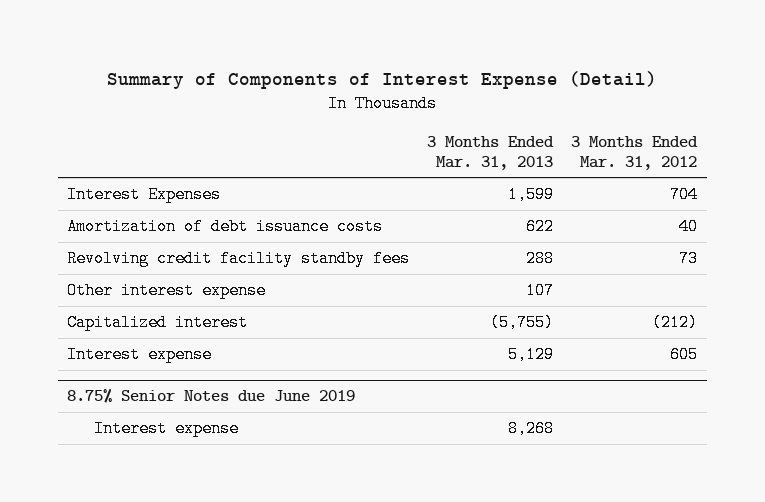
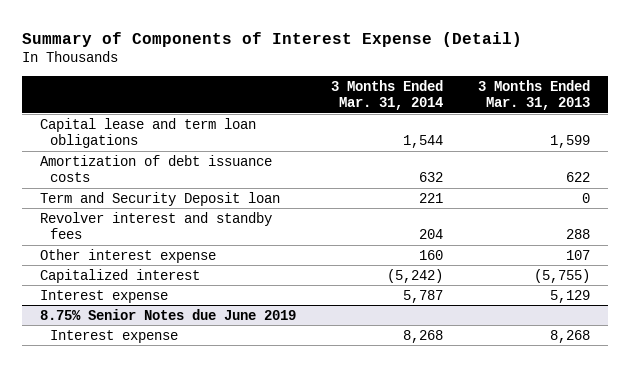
- | 3 Months Ended Mar. 31, 2013 | 3 Months Ended Mar. 31, 2012
+ | 3 Months Ended Mar. 31, 2014 | 3 Months Ended Mar. 31, 2013
- Interest Expenses | 1,599 | 704
+ Capital lease and term loan obligations | 1,544 | 1,599
- Revolving credit facility standby fees | 288 | 73
+ Term and Security Deposit loan | 221 | 0
+ Revolver interest and standby fees | 204 | 288

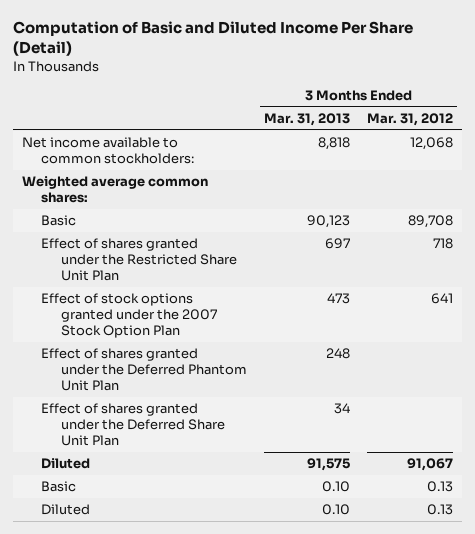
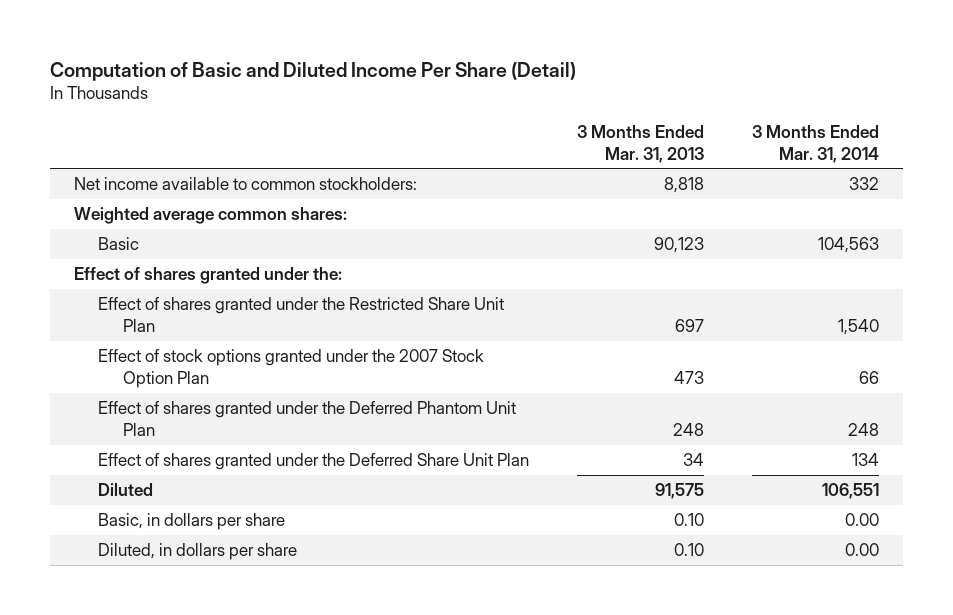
- | 3 Months Ended Mar. 31, 2013 | 3 Months Ended Mar. 31, 2012
+ | 3 Months Ended Mar. 31, 2013 | 3 Months Ended Mar. 31, 2014
+ Effect of shares granted under the:
- Basic | 0.10 | 0.13
- Diluted | 0.10 | 0.13
+ Basic, in dollars per share | 0.10 | 0.00
+ Diluted, in dollars per share | 0.10 | 0.00

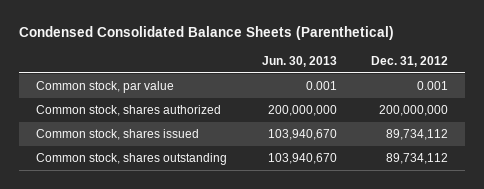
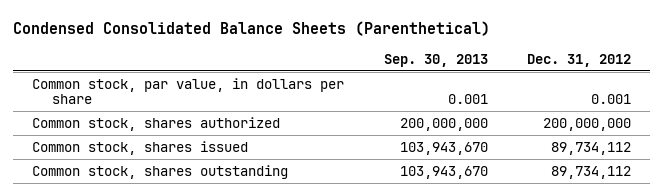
- | Jun. 30, 2013 | Dec. 31, 2012
+ | Sep. 30, 2013 | Dec. 31, 2012
- Common stock, par value | 0.001 | 0.001
+ Common stock, par value, in dollars per share | 0.001 | 0.001

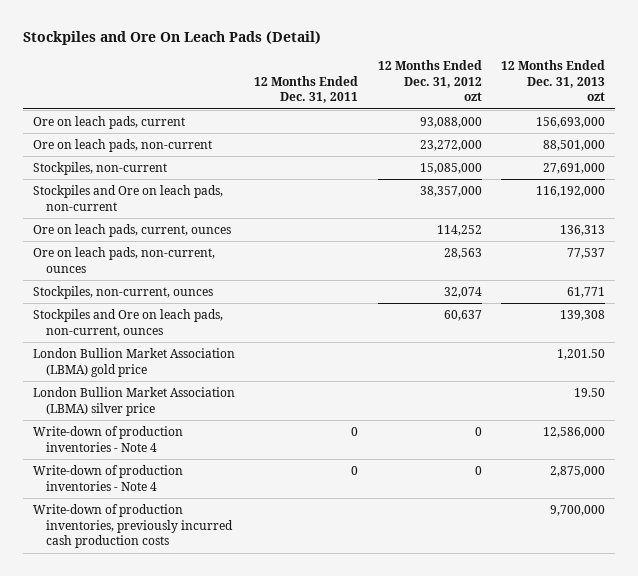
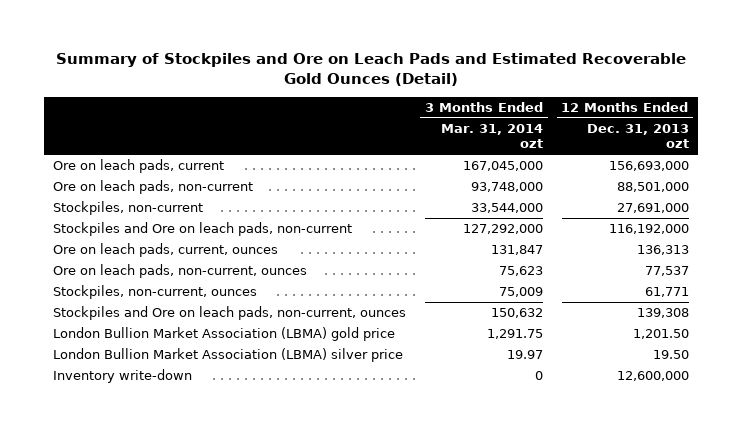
- Stockpiles and Ore On Leach Pads (Detail)
+ Summary of Stockpiles and Ore on Leach Pads and Estimated Recoverable Gold Ounces (Detail)
- | 12 Months Ended Dec. 31, 2011 | 12 Months Ended Dec. 31, 2012 ozt | 12 Months Ended Dec. 31, 2013 ozt
+ | 3 Months Ended Mar. 31, 2014 ozt | 12 Months Ended Dec. 31, 2013 ozt
- Write-down of production inventories - Note 4 | 0 | 0 | 12,586,000
- Write-down of production inventories - Note 4 | 0 | 0 | 2,875,000
- Write-down of production inventories, previously incurred cash production costs | | | 9,700,000
+ Inventory write-down | 0 | 12,600,000

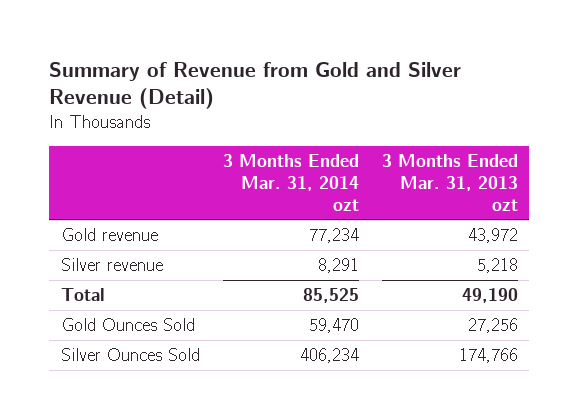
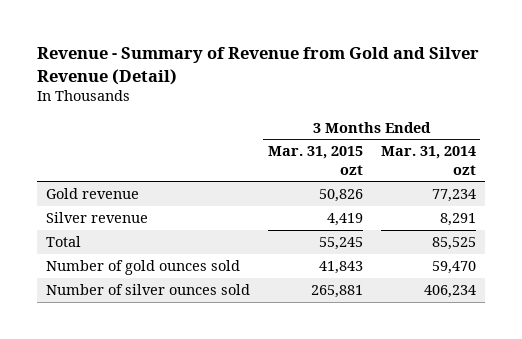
- Summary of Revenue from Gold and Silver Revenue (Detail)
+ Revenue - Summary of Revenue from Gold and Silver Revenue (Detail)
- | 3 Months Ended Mar. 31, 2014 ozt | 3 Months Ended Mar. 31, 2013 ozt
+ | 3 Months Ended Mar. 31, 2015 ozt | 3 Months Ended Mar. 31, 2014 ozt
- Gold Ounces Sold | 59,470 | 27,256
- Silver Ounces Sold | 406,234 | 174,766
+ Number of gold ounces sold | 41,843 | 59,470
+ Number of silver ounces sold | 265,881 | 406,234

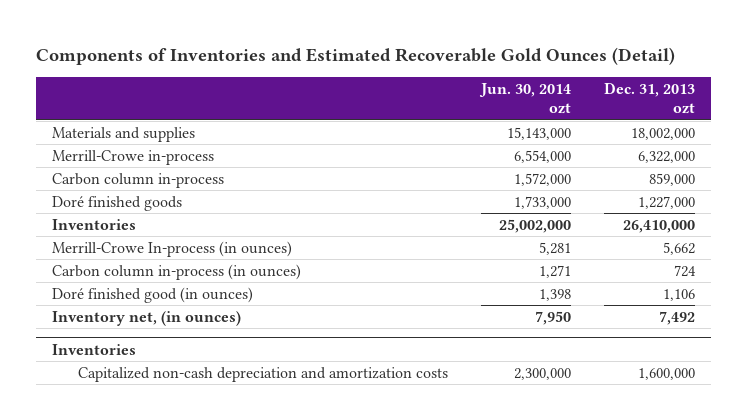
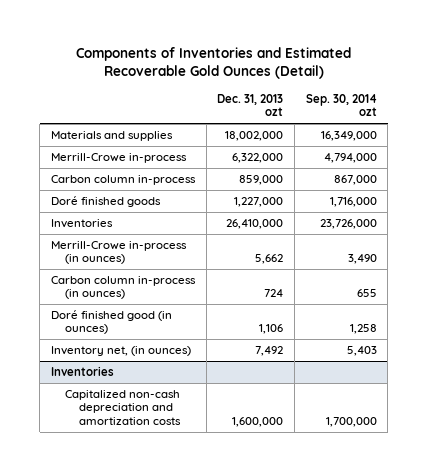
- | Jun. 30, 2014 ozt | Dec. 31, 2013 ozt
+ | Dec. 31, 2013 ozt | Sep. 30, 2014 ozt
- Merrill-Crowe In-process (in ounces) | 5,281 | 5,662
+ Merrill-Crowe in-process (in ounces) | 5,662 | 3,490

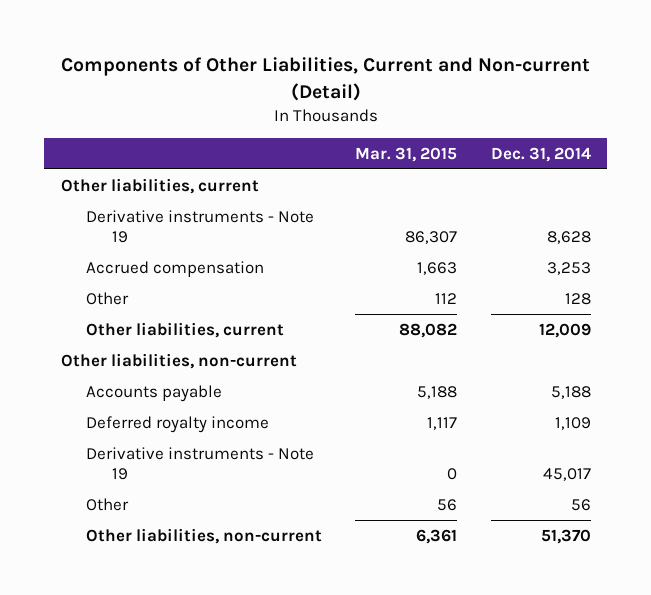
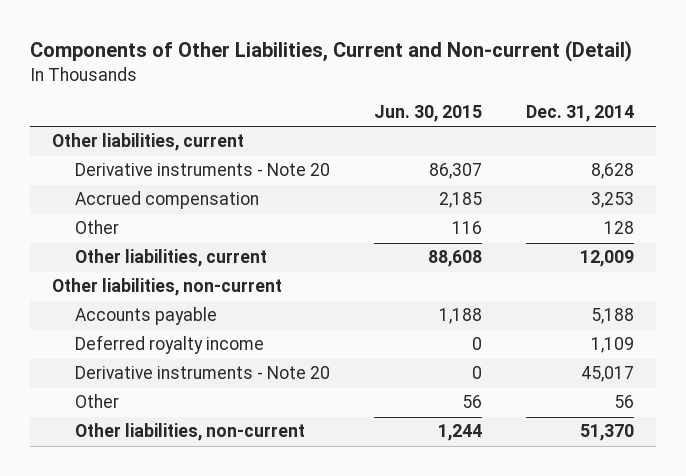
- | Mar. 31, 2015 | Dec. 31, 2014
+ | Jun. 30, 2015 | Dec. 31, 2014
- Derivative instruments - Note 19 | 86,307 | 8,628
+ Derivative instruments - Note 20 | 86,307 | 8,628
- Derivative instruments - Note 19 | 0 | 45,017
+ Derivative instruments - Note 20 | 0 | 45,017

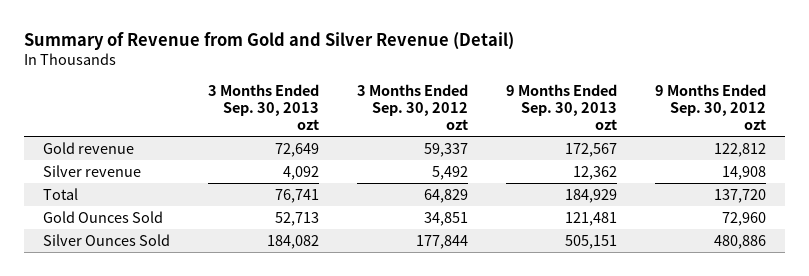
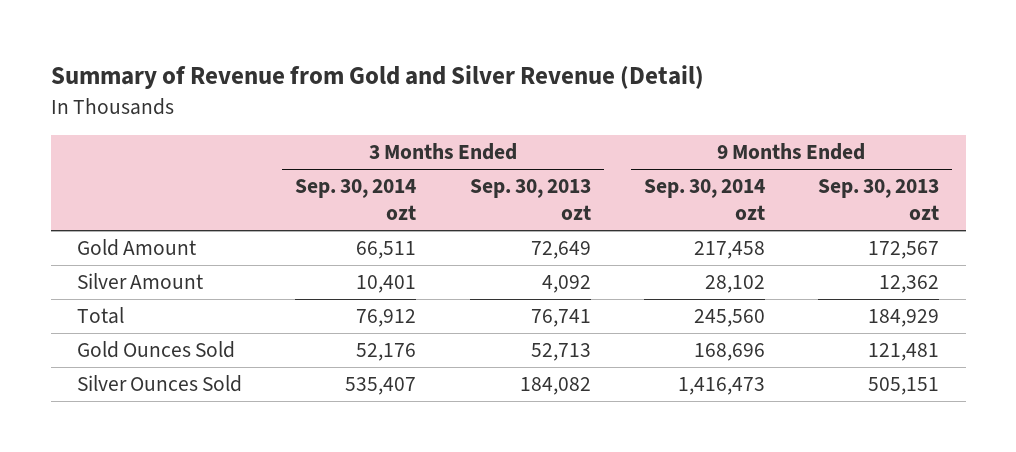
- | 3 Months Ended Sep. 30, 2013 ozt | 3 Months Ended Sep. 30, 2012 ozt | 9 Months Ended Sep. 30, 2013 ozt | 9 Months Ended Sep. 30, 2012 ozt
+ | 3 Months Ended Sep. 30, 2014 ozt | 3 Months Ended Sep. 30, 2013 ozt | 9 Months Ended Sep. 30, 2014 ozt | 9 Months Ended Sep. 30, 2013 ozt
- Gold revenue | 72,649 | 59,337 | 172,567 | 122,812
- Silver revenue | 4,092 | 5,492 | 12,362 | 14,908
+ Gold Amount | 66,511 | 72,649 | 217,458 | 172,567
+ Silver Amount | 10,401 | 4,092 | 28,102 | 12,362

